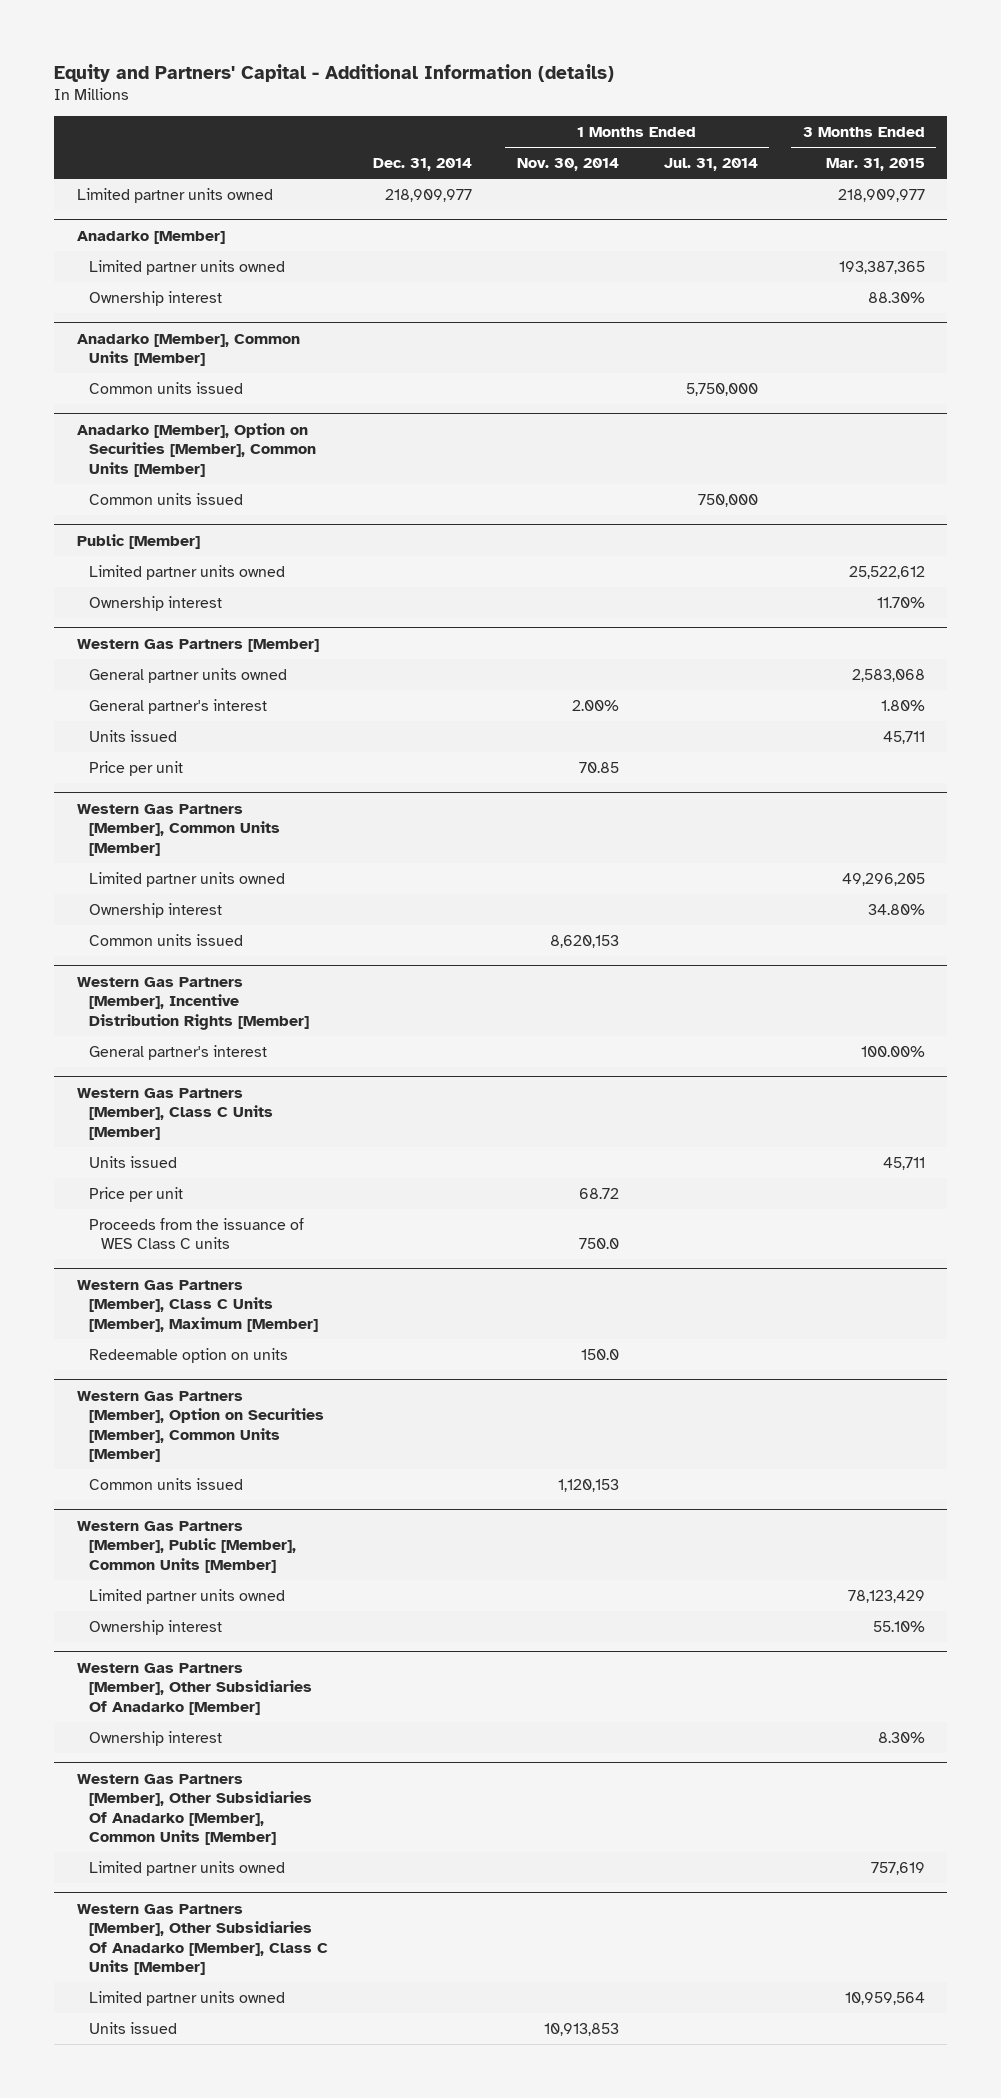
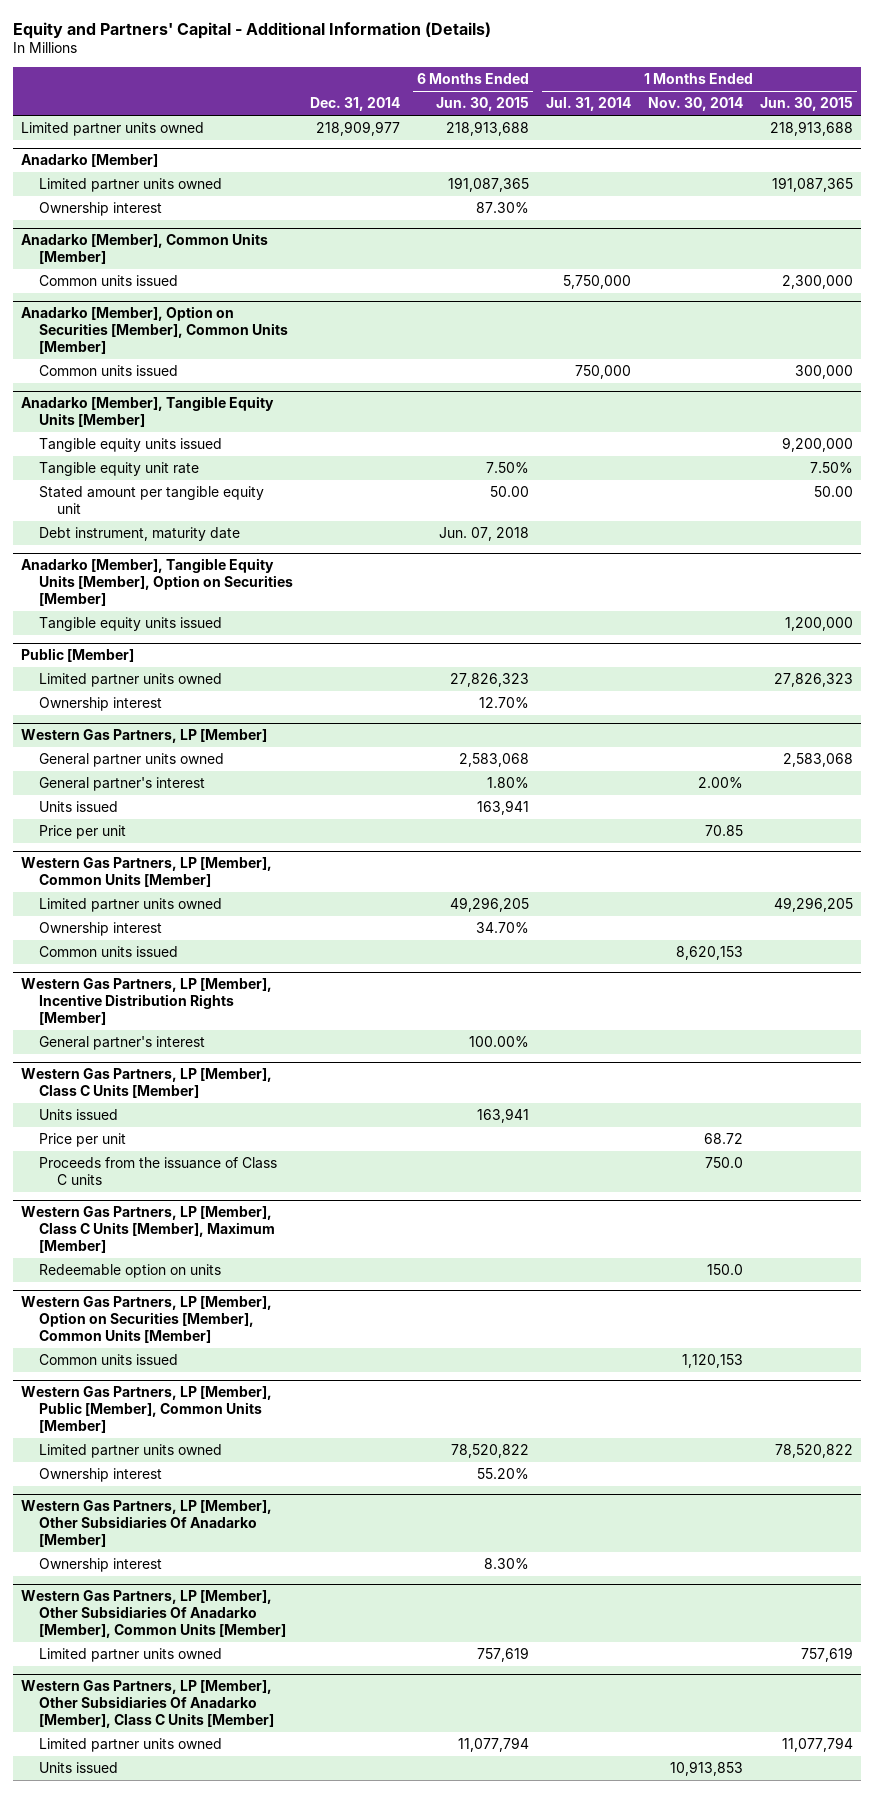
- Equity and Partners' Capital - Additional Information (details)
+ Equity and Partners' Capital - Additional Information (Details)
- | Dec. 31, 2014 | 1 Months Ended Nov. 30, 2014 | 1 Months Ended Jul. 31, 2014 | 3 Months Ended Mar. 31, 2015
+ | Dec. 31, 2014 | 6 Months Ended Jun. 30, 2015 | 1 Months Ended Jul. 31, 2014 | 1 Months Ended Nov. 30, 2014 | 1 Months Ended Jun. 30, 2015
+ Anadarko [Member], Tangible Equity Units [Member]
+ Tangible equity units issued | | | | | 9,200,000
+ Tangible equity unit rate | | 7.50% | | | 7.50%
+ Stated amount per tangible equity unit | | 50.00 | | | 50.00
+ Debt instrument, maturity date | | Jun. 07, 2018 | | |
+ Anadarko [Member], Tangible Equity Units [Member], Option on Securities [Member]
+ Tangible equity units issued | | | | | 1,200,000
- Western Gas Partners [Member]
+ Western Gas Partners, LP [Member]
- Western Gas Partners [Member], Common Units [Member]
+ Western Gas Partners, LP [Member], Common Units [Member]
- Western Gas Partners [Member], Incentive Distribution Rights [Member]
+ Western Gas Partners, LP [Member], Incentive Distribution Rights [Member]
- Western Gas Partners [Member], Class C Units [Member]
+ Western Gas Partners, LP [Member], Class C Units [Member]
- Proceeds from the issuance of WES Class C units | | 750.0 | |
- Western Gas Partners [Member], Class C Units [Member], Maximum [Member]
+ Proceeds from the issuance of Class C units | | | | 750.0 |
+ Western Gas Partners, LP [Member], Class C Units [Member], Maximum [Member]
- Western Gas Partners [Member], Option on Securities [Member], Common Units [Member]
+ Western Gas Partners, LP [Member], Option on Securities [Member], Common Units [Member]
- Western Gas Partners [Member], Public [Member], Common Units [Member]
+ Western Gas Partners, LP [Member], Public [Member], Common Units [Member]
- Western Gas Partners [Member], Other Subsidiaries Of Anadarko [Member]
+ Western Gas Partners, LP [Member], Other Subsidiaries Of Anadarko [Member]
- Western Gas Partners [Member], Other Subsidiaries Of Anadarko [Member], Common Units [Member]
+ Western Gas Partners, LP [Member], Other Subsidiaries Of Anadarko [Member], Common Units [Member]
- Western Gas Partners [Member], Other Subsidiaries Of Anadarko [Member], Class C Units [Member]
+ Western Gas Partners, LP [Member], Other Subsidiaries Of Anadarko [Member], Class C Units [Member]

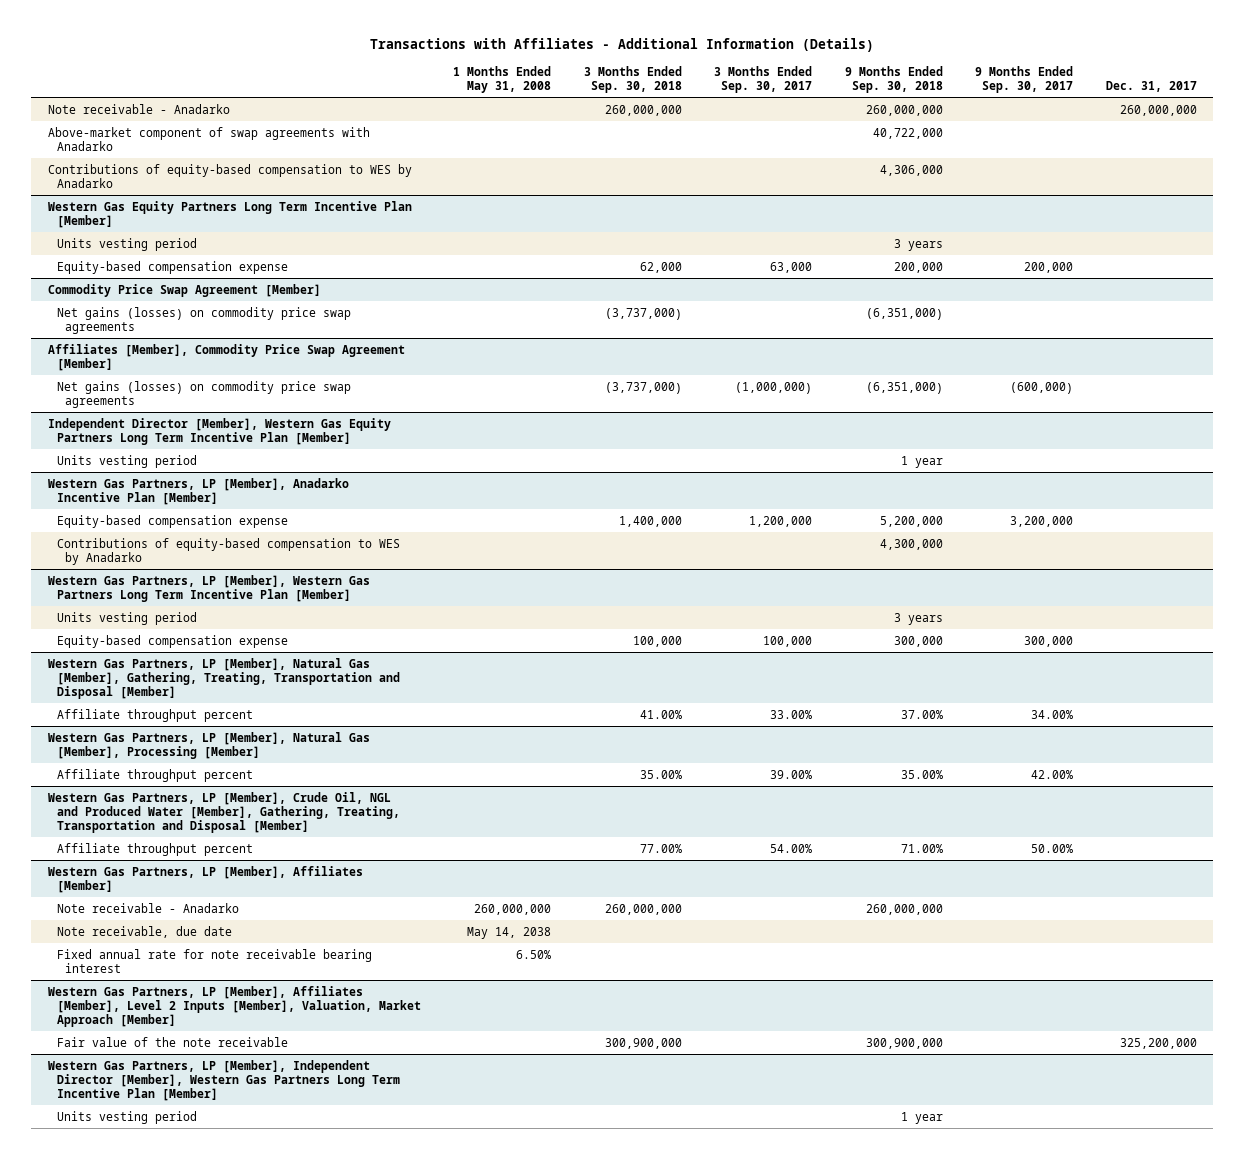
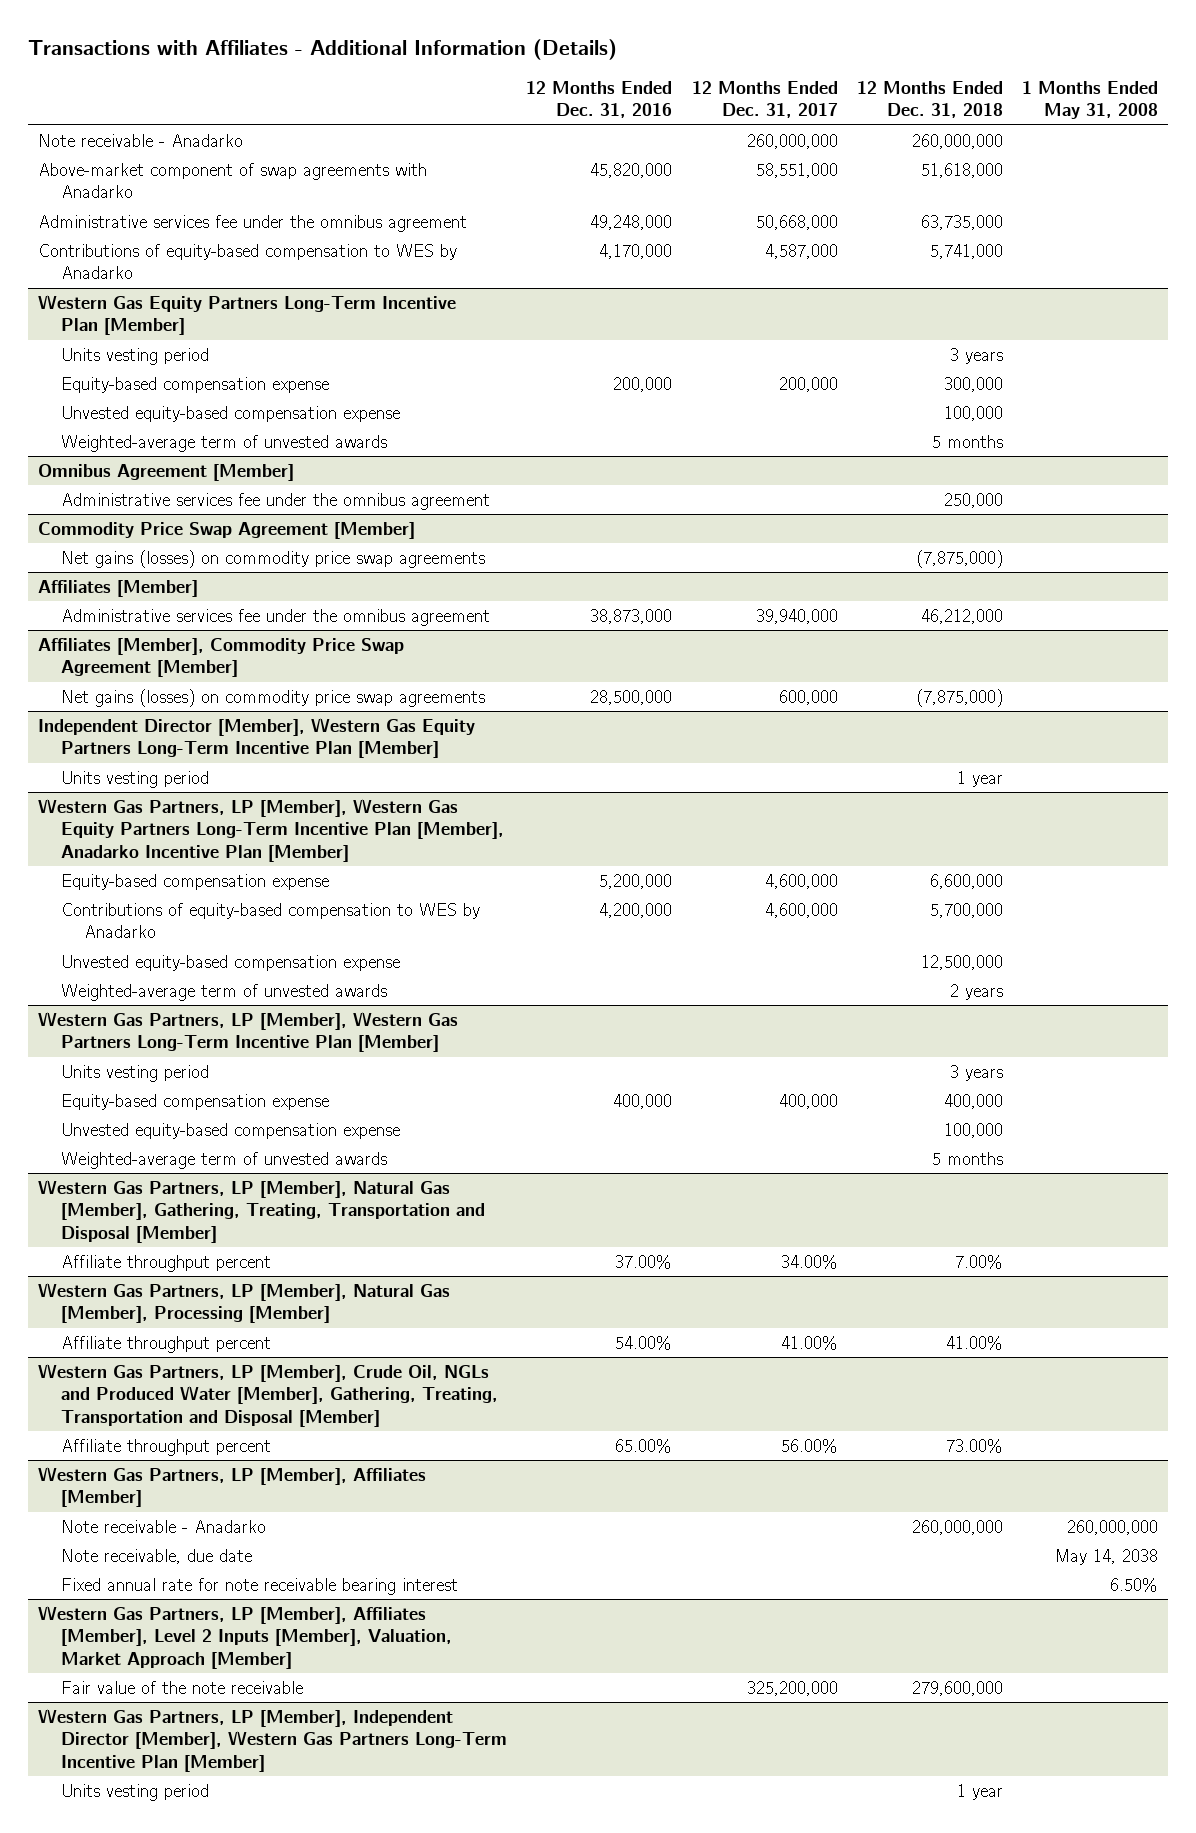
- | 1 Months Ended May 31, 2008 | 3 Months Ended Sep. 30, 2018 | 3 Months Ended Sep. 30, 2017 | 9 Months Ended Sep. 30, 2018 | 9 Months Ended Sep. 30, 2017 | Dec. 31, 2017
+ | 12 Months Ended Dec. 31, 2016 | 12 Months Ended Dec. 31, 2017 | 12 Months Ended Dec. 31, 2018 | 1 Months Ended May 31, 2008
+ Administrative services fee under the omnibus agreement | 49,248,000 | 50,668,000 | 63,735,000 |
- Western Gas Equity Partners Long Term Incentive Plan [Member]
+ Western Gas Equity Partners Long-Term Incentive Plan [Member]
+ Unvested equity-based compensation expense | | | 100,000 |
+ Weighted-average term of unvested awards | | | 5 months |
+ Omnibus Agreement [Member]
+ Administrative services fee under the omnibus agreement | | | 250,000 |
+ Affiliates [Member]
+ Administrative services fee under the omnibus agreement | 38,873,000 | 39,940,000 | 46,212,000 |
- Independent Director [Member], Western Gas Equity Partners Long Term Incentive Plan [Member]
+ Independent Director [Member], Western Gas Equity Partners Long-Term Incentive Plan [Member]
- Western Gas Partners, LP [Member], Anadarko Incentive Plan [Member]
+ Western Gas Partners, LP [Member], Western Gas Equity Partners Long-Term Incentive Plan [Member], Anadarko Incentive Plan [Member]
- Western Gas Partners, LP [Member], Western Gas Partners Long Term Incentive Plan [Member]
+ Unvested equity-based compensation expense | | | 12,500,000 |
+ Weighted-average term of unvested awards | | | 2 years |
+ Western Gas Partners, LP [Member], Western Gas Partners Long-Term Incentive Plan [Member]
+ Unvested equity-based compensation expense | | | 100,000 |
+ Weighted-average term of unvested awards | | | 5 months |
- Western Gas Partners, LP [Member], Crude Oil, NGL and Produced Water [Member], Gathering, Treating, Transportation and Disposal [Member]
+ Western Gas Partners, LP [Member], Crude Oil, NGLs and Produced Water [Member], Gathering, Treating, Transportation and Disposal [Member]
- Western Gas Partners, LP [Member], Independent Director [Member], Western Gas Partners Long Term Incentive Plan [Member]
+ Western Gas Partners, LP [Member], Independent Director [Member], Western Gas Partners Long-Term Incentive Plan [Member]

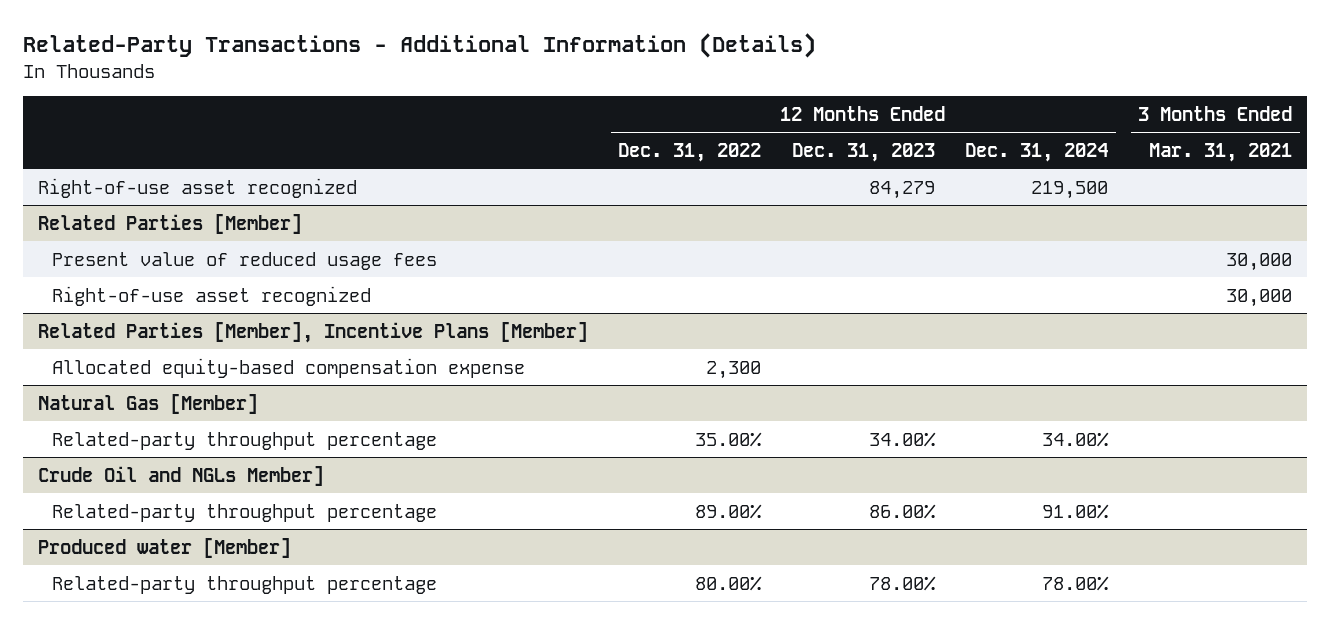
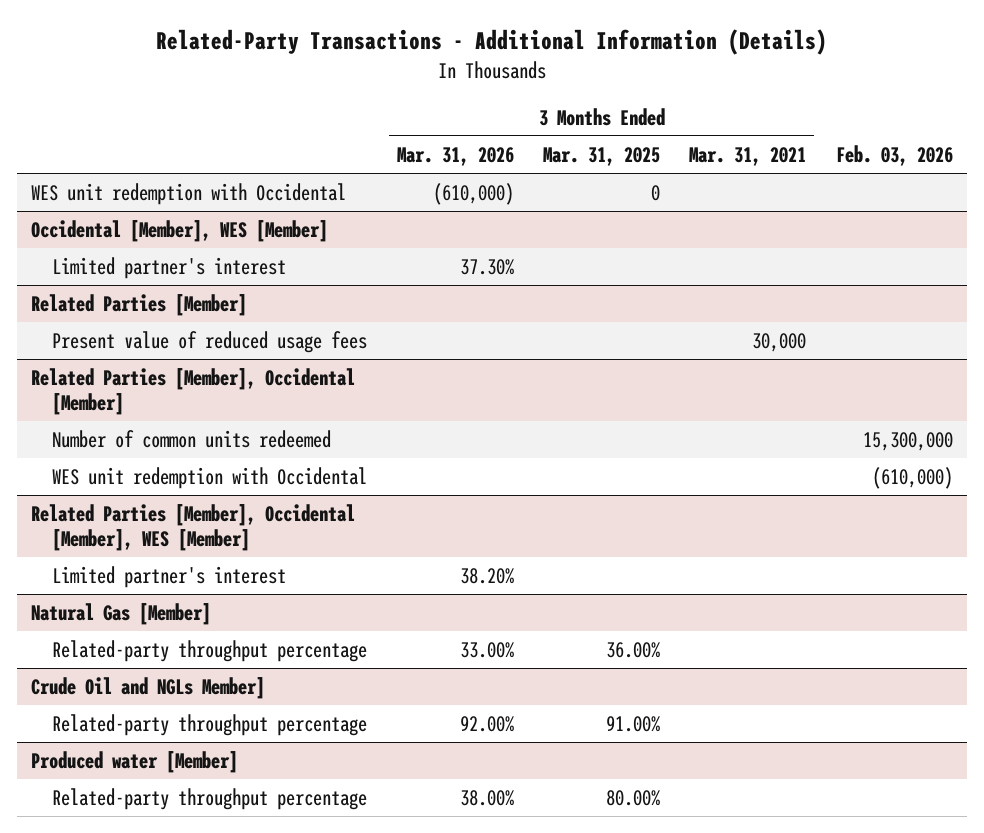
- | 12 Months Ended Dec. 31, 2022 | 12 Months Ended Dec. 31, 2023 | 12 Months Ended Dec. 31, 2024 | 3 Months Ended Mar. 31, 2021
+ | 3 Months Ended Mar. 31, 2026 | 3 Months Ended Mar. 31, 2025 | 3 Months Ended Mar. 31, 2021 | Feb. 03, 2026
- Right-of-use asset recognized | | 84,279 | 219,500 |
+ WES unit redemption with Occidental | (610,000) | 0 | |
+ Occidental [Member], WES [Member]
+ Limited partner's interest | 37.30% | | |
@ Related Parties [Member]
- Right-of-use asset recognized | | | | 30,000
- Related Parties [Member], Incentive Plans [Member]
- Allocated equity-based compensation expense | 2,300 | | |
+ Related Parties [Member], Occidental [Member]
+ Number of common units redeemed | | | | 15,300,000
+ WES unit redemption with Occidental | | | | (610,000)
+ Related Parties [Member], Occidental [Member], WES [Member]
+ Limited partner's interest | 38.20% | | |

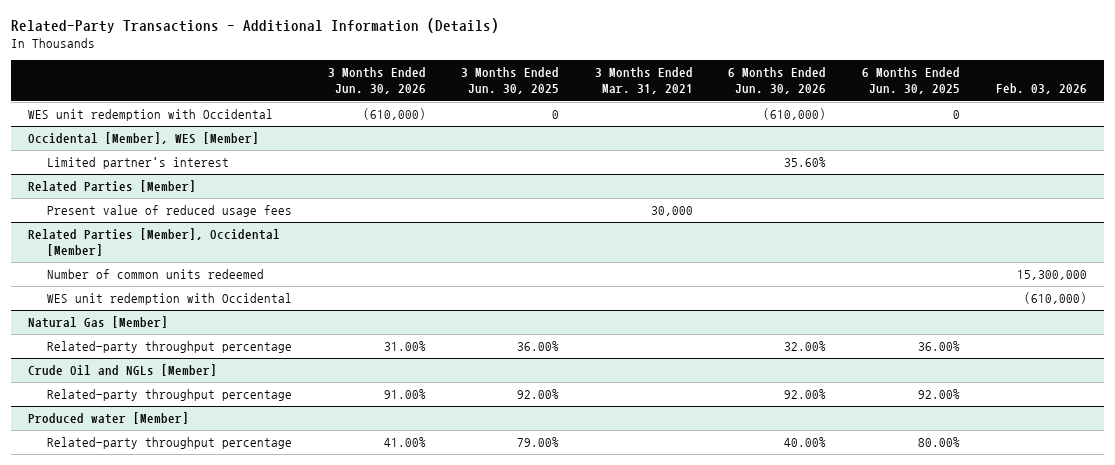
- | 3 Months Ended Mar. 31, 2026 | 3 Months Ended Mar. 31, 2025 | 3 Months Ended Mar. 31, 2021 | Feb. 03, 2026
+ | 3 Months Ended Jun. 30, 2026 | 3 Months Ended Jun. 30, 2025 | 3 Months Ended Mar. 31, 2021 | 6 Months Ended Jun. 30, 2026 | 6 Months Ended Jun. 30, 2025 | Feb. 03, 2026
- Related Parties [Member], Occidental [Member], WES [Member]
- Limited partner's interest | 38.20% | | |
- Crude Oil and NGLs Member]
+ Crude Oil and NGLs [Member]

